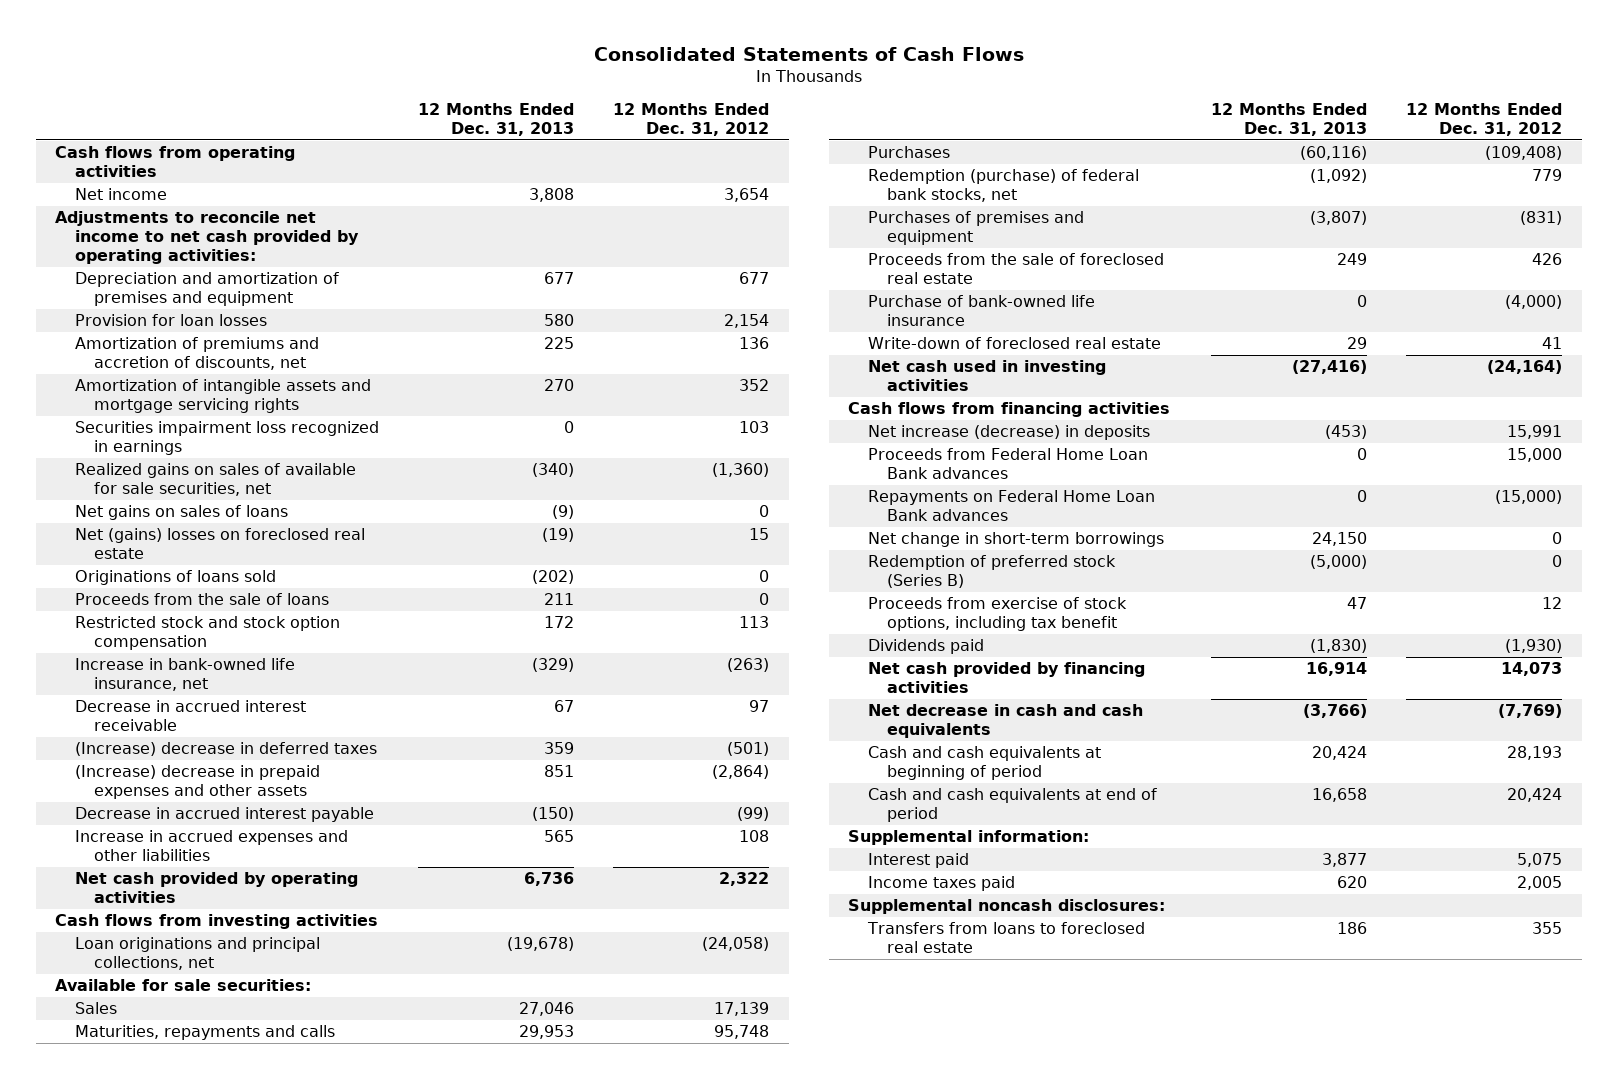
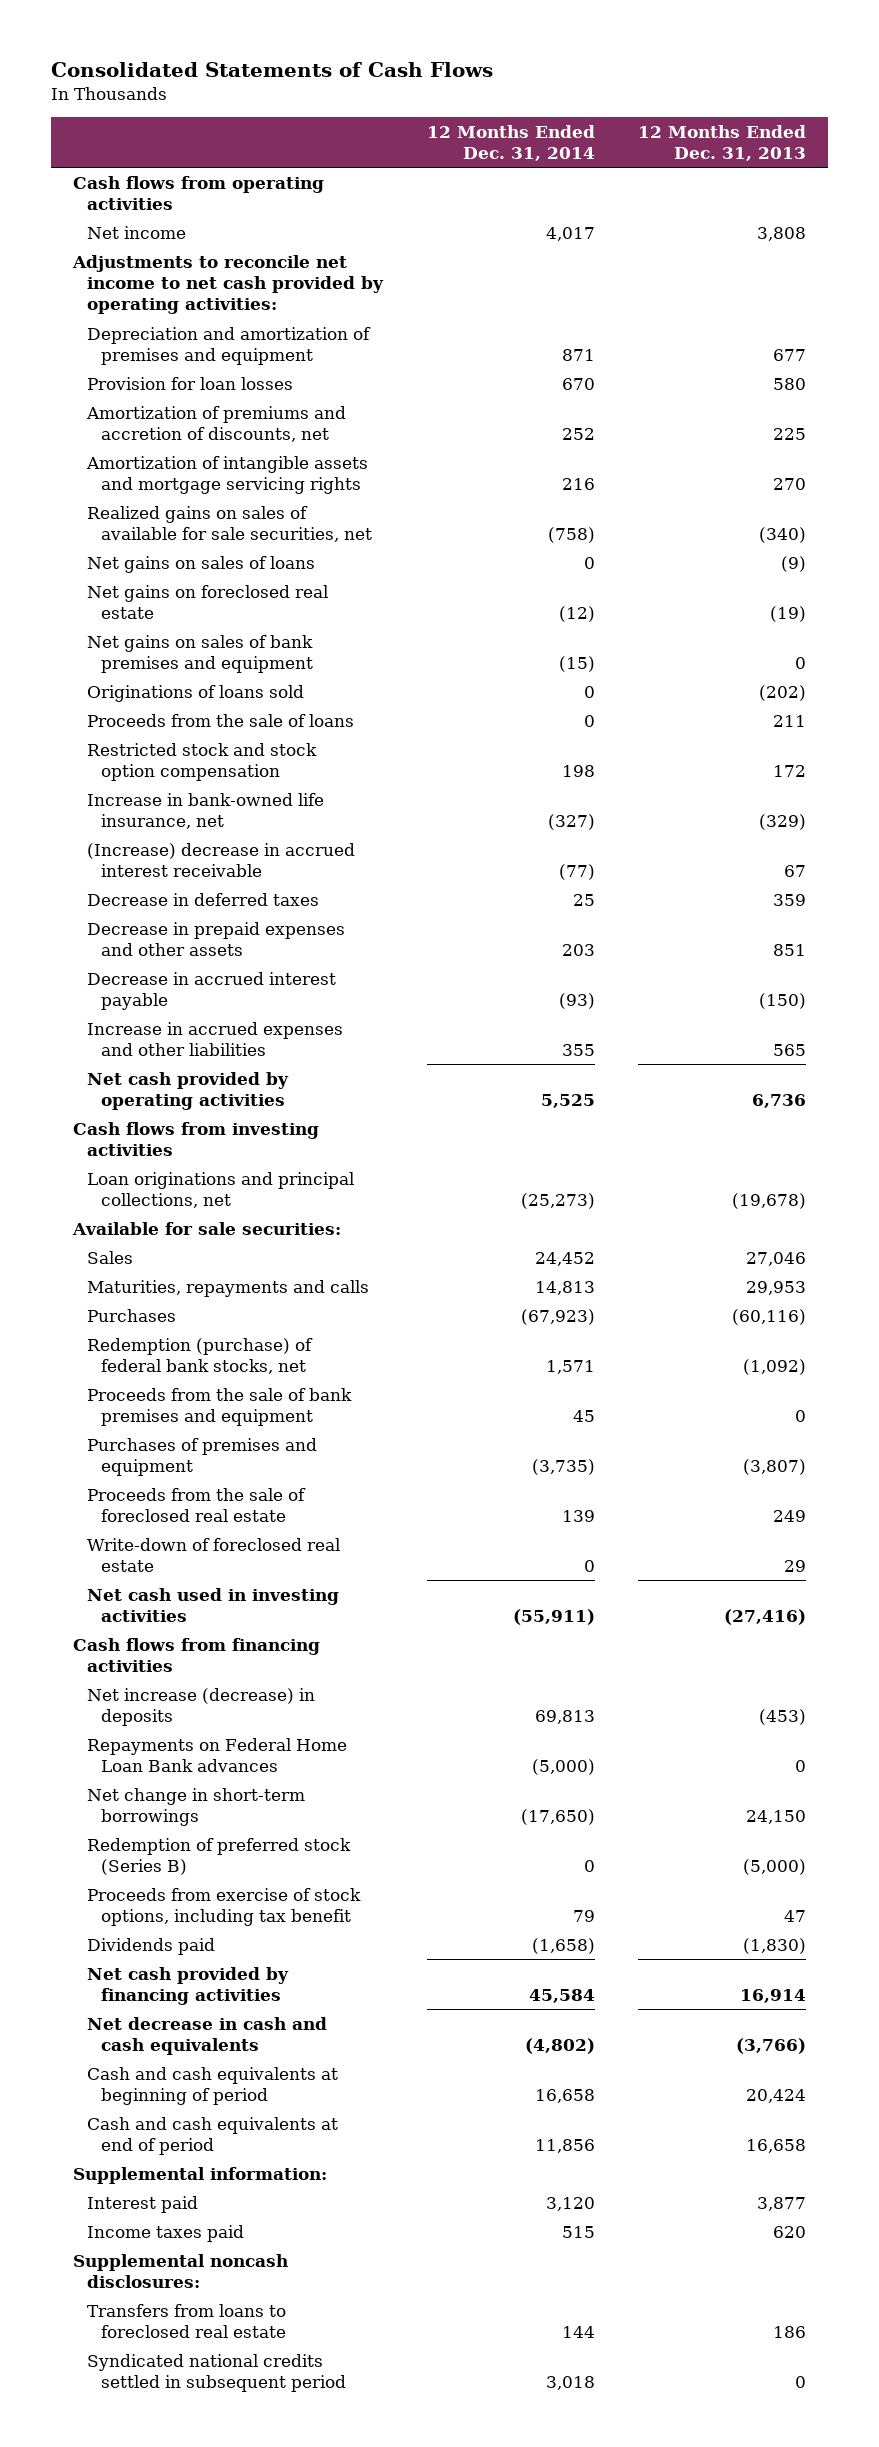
- | 12 Months Ended Dec. 31, 2013 | 12 Months Ended Dec. 31, 2012
+ | 12 Months Ended Dec. 31, 2014 | 12 Months Ended Dec. 31, 2013
- Securities impairment loss recognized in earnings | 0 | 103
- Net (gains) losses on foreclosed real estate | (19) | 15
+ Net gains on foreclosed real estate | (12) | (19)
+ Net gains on sales of bank premises and equipment | (15) | 0
- Decrease in accrued interest receivable | 67 | 97
- (Increase) decrease in deferred taxes | 359 | (501)
- (Increase) decrease in prepaid expenses and other assets | 851 | (2,864)
+ (Increase) decrease in accrued interest receivable | (77) | 67
+ Decrease in deferred taxes | 25 | 359
+ Decrease in prepaid expenses and other assets | 203 | 851
+ Proceeds from the sale of bank premises and equipment | 45 | 0
- Purchase of bank-owned life insurance | 0 | (4,000)
- Proceeds from Federal Home Loan Bank advances | 0 | 15,000
+ Syndicated national credits settled in subsequent period | 3,018 | 0

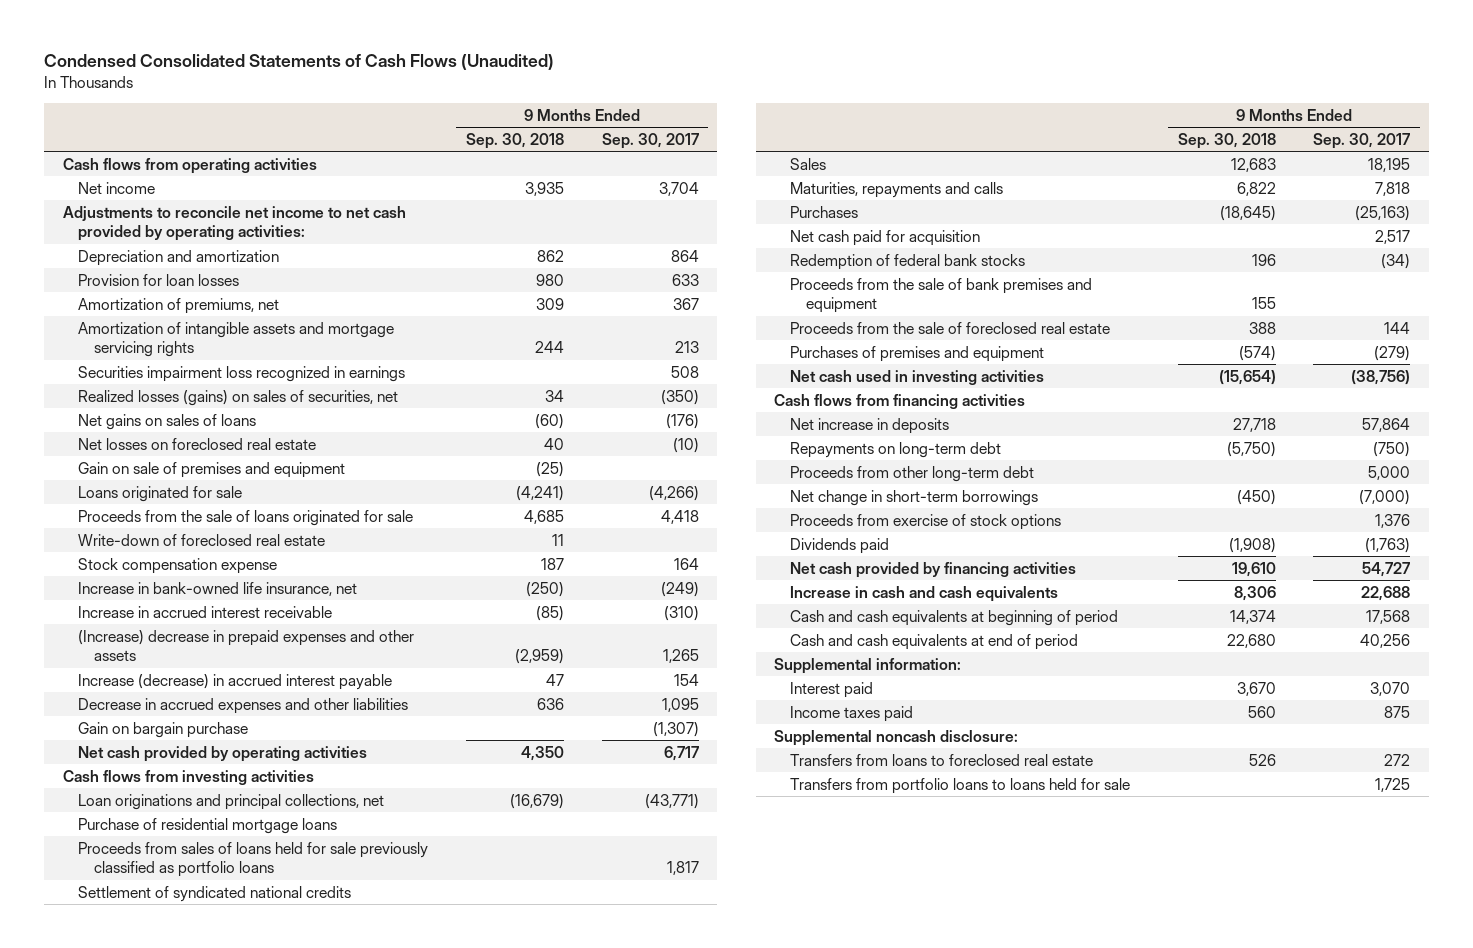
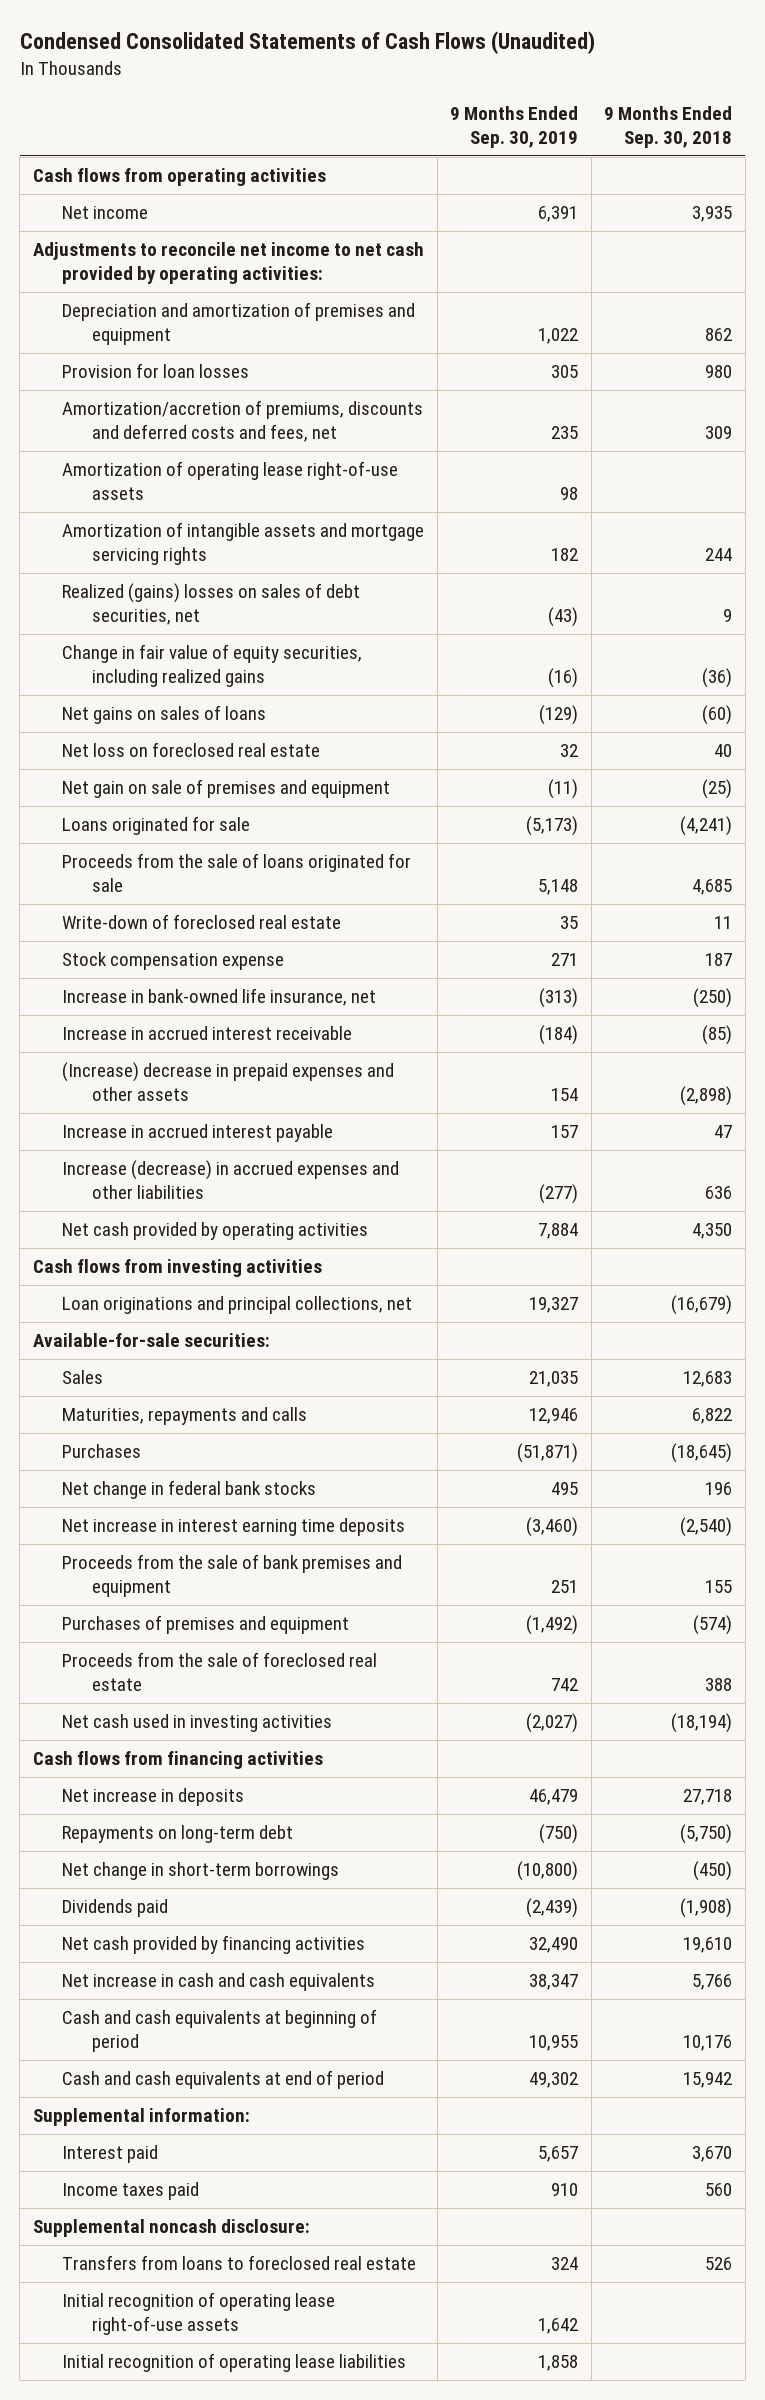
- | 9 Months Ended Sep. 30, 2018 | 9 Months Ended Sep. 30, 2017
+ | 9 Months Ended Sep. 30, 2019 | 9 Months Ended Sep. 30, 2018
- Depreciation and amortization | 862 | 864
+ Depreciation and amortization of premises and equipment | 1,022 | 862
- Amortization of premiums, net | 309 | 367
+ Amortization/accretion of premiums, discounts and deferred costs and fees, net | 235 | 309
+ Amortization of operating lease right-of-use assets | 98 |
- Securities impairment loss recognized in earnings | | 508
- Realized losses (gains) on sales of securities, net | 34 | (350)
+ Realized (gains) losses on sales of debt securities, net | (43) | 9
+ Change in fair value of equity securities, including realized gains | (16) | (36)
- Net losses on foreclosed real estate | 40 | (10)
- Gain on sale of premises and equipment | (25) |
+ Net loss on foreclosed real estate | 32 | 40
+ Net gain on sale of premises and equipment | (11) | (25)
- (Increase) decrease in prepaid expenses and other assets | (2,959) | 1,265
- Increase (decrease) in accrued interest payable | 47 | 154
- Decrease in accrued expenses and other liabilities | 636 | 1,095
- Gain on bargain purchase | | (1,307)
+ (Increase) decrease in prepaid expenses and other assets | 154 | (2,898)
+ Increase in accrued interest payable | 157 | 47
+ Increase (decrease) in accrued expenses and other liabilities | (277) | 636
- Purchase of residential mortgage loans
- Proceeds from sales of loans held for sale previously classified as portfolio loans | | 1,817
- Settlement of syndicated national credits
+ Available-for-sale securities:
- Net cash paid for acquisition | | 2,517
- Redemption of federal bank stocks | 196 | (34)
+ Net change in federal bank stocks | 495 | 196
+ Net increase in interest earning time deposits | (3,460) | (2,540)
- Net cash used in investing activities | (15,654) | (38,756)
moved down: Proceeds from the sale of foreclosed real estate | 742 | 388
+ Net cash used in investing activities | (2,027) | (18,194)
- Proceeds from other long-term debt | | 5,000
- Proceeds from exercise of stock options | | 1,376
- Increase in cash and cash equivalents | 8,306 | 22,688
- Cash and cash equivalents at beginning of period | 14,374 | 17,568
- Cash and cash equivalents at end of period | 22,680 | 40,256
+ Net increase in cash and cash equivalents | 38,347 | 5,766
+ Cash and cash equivalents at beginning of period | 10,955 | 10,176
+ Cash and cash equivalents at end of period | 49,302 | 15,942
- Transfers from portfolio loans to loans held for sale | | 1,725
+ Initial recognition of operating lease right-of-use assets | 1,642 |
+ Initial recognition of operating lease liabilities | 1,858 |

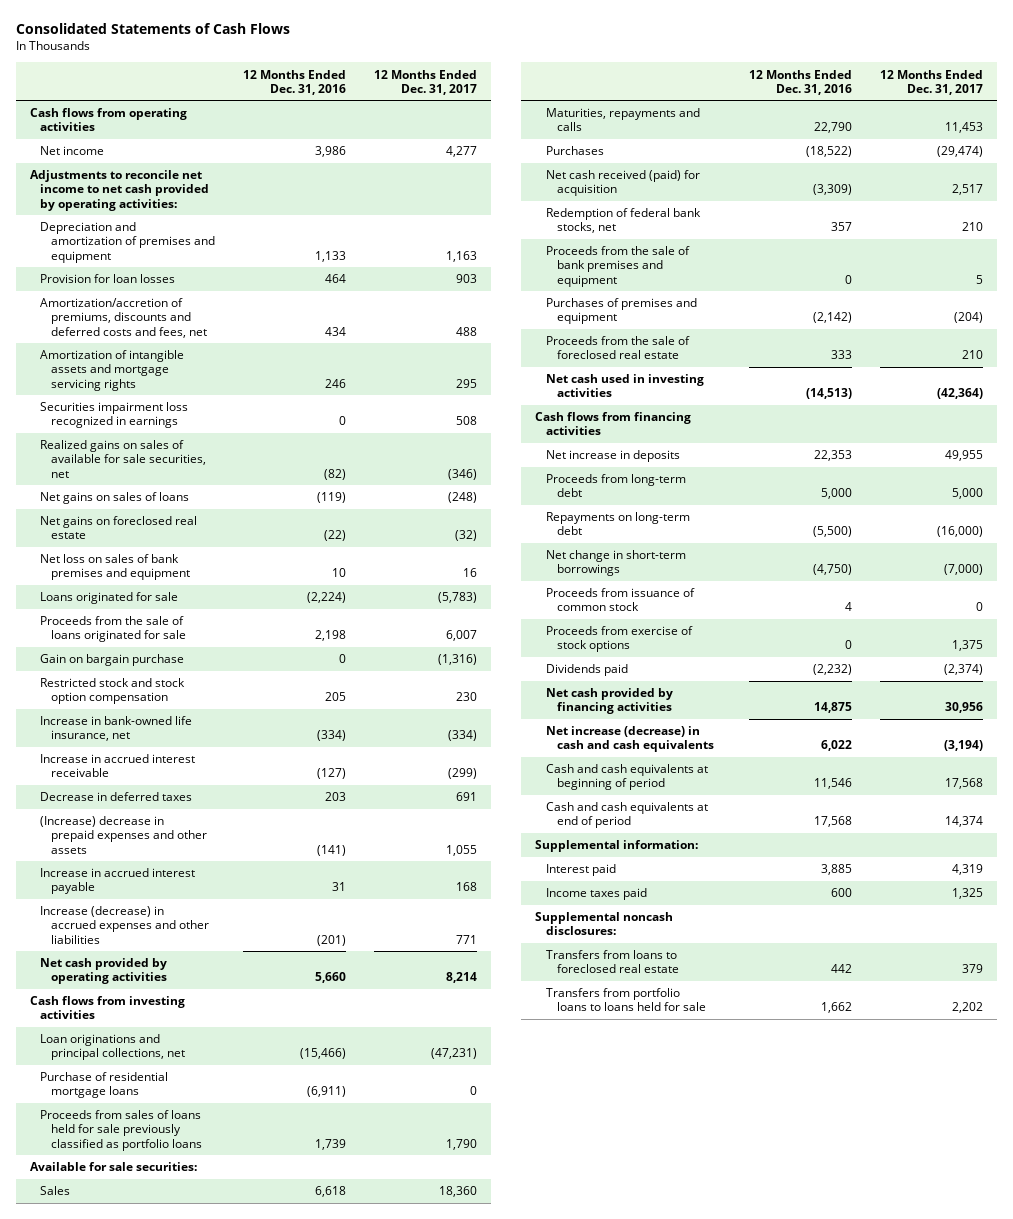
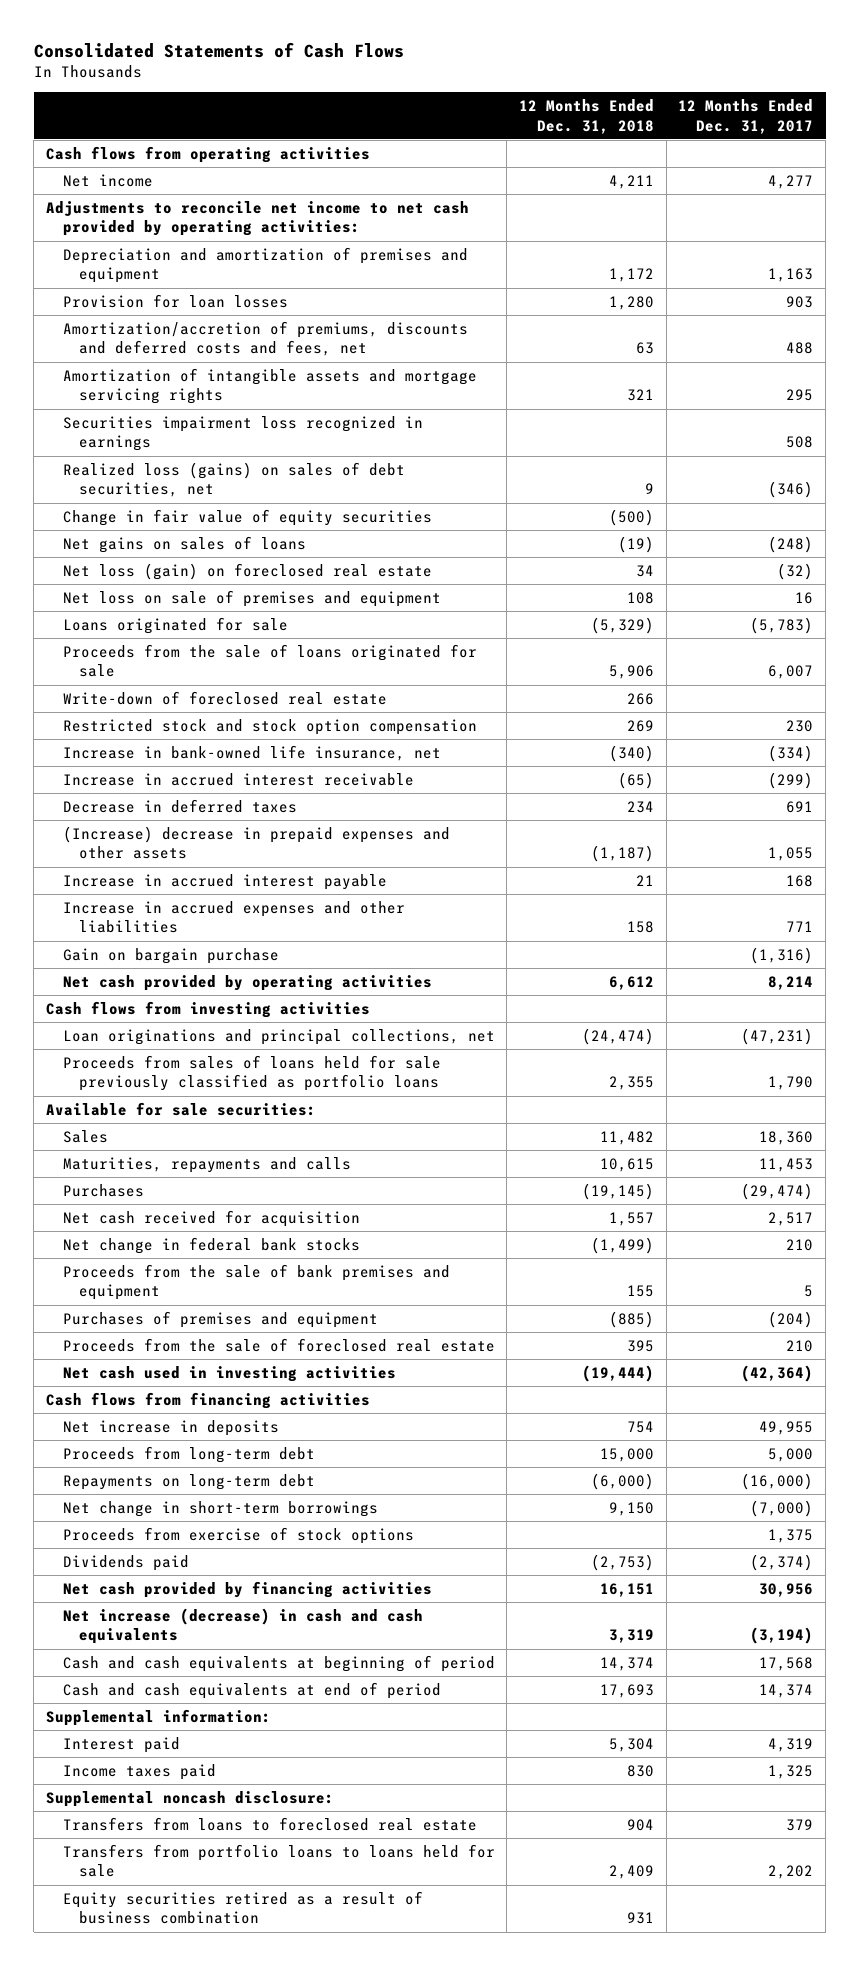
- | 12 Months Ended Dec. 31, 2016 | 12 Months Ended Dec. 31, 2017
+ | 12 Months Ended Dec. 31, 2018 | 12 Months Ended Dec. 31, 2017
- Realized gains on sales of available for sale securities, net | (82) | (346)
+ Realized loss (gains) on sales of debt securities, net | 9 | (346)
+ Change in fair value of equity securities | (500) |
- Net gains on foreclosed real estate | (22) | (32)
- Net loss on sales of bank premises and equipment | 10 | 16
+ Net loss (gain) on foreclosed real estate | 34 | (32)
+ Net loss on sale of premises and equipment | 108 | 16
+ Write-down of foreclosed real estate | 266 |
- Increase (decrease) in accrued expenses and other liabilities | (201) | 771
+ Increase in accrued expenses and other liabilities | 158 | 771
moved down: Gain on bargain purchase | | (1,316)
- Purchase of residential mortgage loans | (6,911) | 0
- Net cash received (paid) for acquisition | (3,309) | 2,517
- Redemption of federal bank stocks, net | 357 | 210
+ Net cash received for acquisition | 1,557 | 2,517
+ Net change in federal bank stocks | (1,499) | 210
- Proceeds from issuance of common stock | 4 | 0
- Supplemental noncash disclosures:
+ Supplemental noncash disclosure:
+ Equity securities retired as a result of business combination | 931 |

